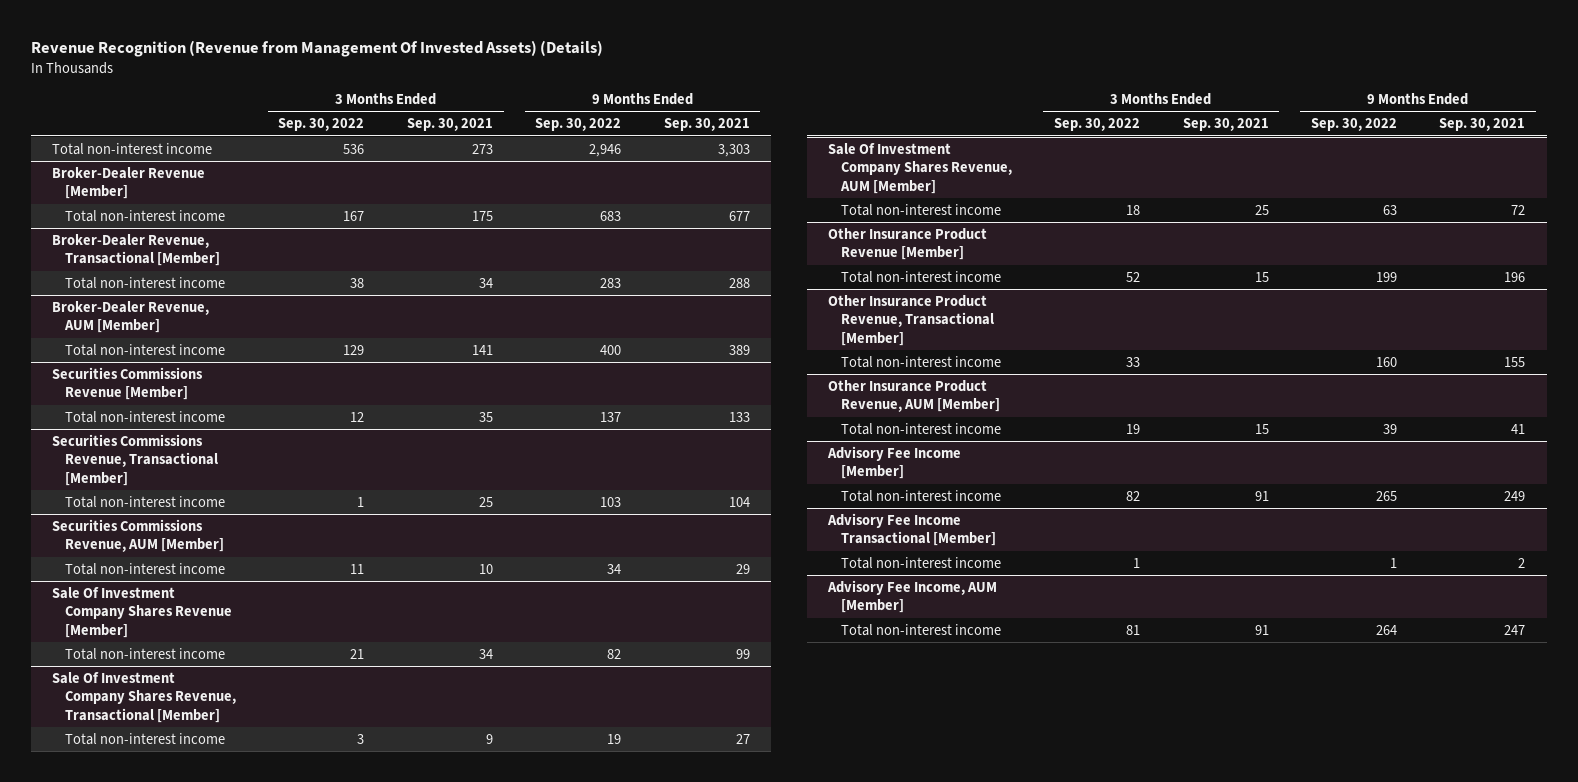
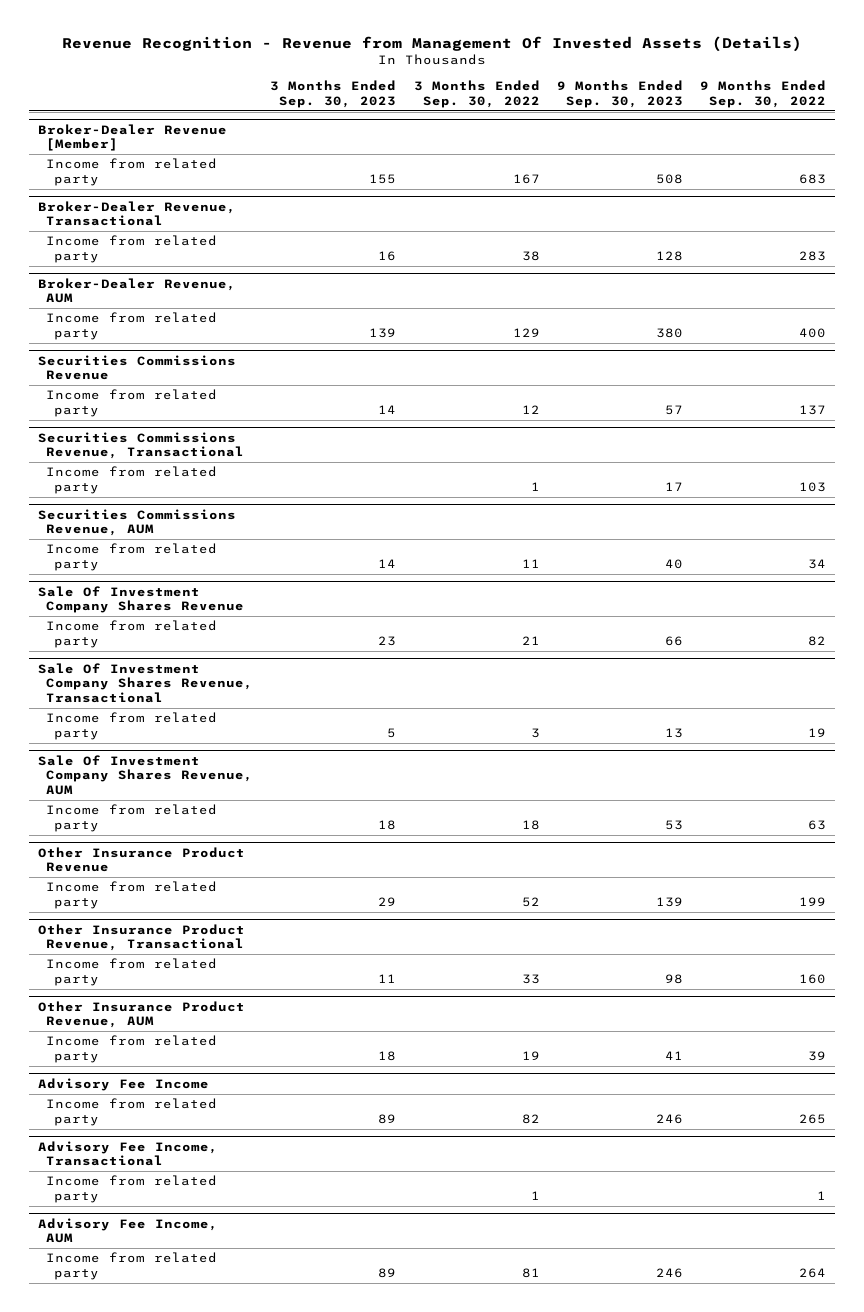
- Revenue Recognition (Revenue from Management Of Invested Assets) (Details)
+ Revenue Recognition - Revenue from Management Of Invested Assets (Details)
- | 3 Months Ended Sep. 30, 2022 | 3 Months Ended Sep. 30, 2021 | 9 Months Ended Sep. 30, 2022 | 9 Months Ended Sep. 30, 2021
+ | 3 Months Ended Sep. 30, 2023 | 3 Months Ended Sep. 30, 2022 | 9 Months Ended Sep. 30, 2023 | 9 Months Ended Sep. 30, 2022
- Total non-interest income | 536 | 273 | 2,946 | 3,303
@ Broker-Dealer Revenue [Member]
- Total non-interest income | 167 | 175 | 683 | 677
- Broker-Dealer Revenue, Transactional [Member]
- Total non-interest income | 38 | 34 | 283 | 288
- Broker-Dealer Revenue, AUM [Member]
- Total non-interest income | 129 | 141 | 400 | 389
- Securities Commissions Revenue [Member]
- Total non-interest income | 12 | 35 | 137 | 133
- Securities Commissions Revenue, Transactional [Member]
- Total non-interest income | 1 | 25 | 103 | 104
- Securities Commissions Revenue, AUM [Member]
- Total non-interest income | 11 | 10 | 34 | 29
- Sale Of Investment Company Shares Revenue [Member]
- Total non-interest income | 21 | 34 | 82 | 99
- Sale Of Investment Company Shares Revenue, Transactional [Member]
- Total non-interest income | 3 | 9 | 19 | 27
- Sale Of Investment Company Shares Revenue, AUM [Member]
- Total non-interest income | 18 | 25 | 63 | 72
- Other Insurance Product Revenue [Member]
- Total non-interest income | 52 | 15 | 199 | 196
- Other Insurance Product Revenue, Transactional [Member]
- Total non-interest income | 33 | | 160 | 155
- Other Insurance Product Revenue, AUM [Member]
- Total non-interest income | 19 | 15 | 39 | 41
- Advisory Fee Income [Member]
- Total non-interest income | 82 | 91 | 265 | 249
- Advisory Fee Income Transactional [Member]
- Total non-interest income | 1 | | 1 | 2
- Advisory Fee Income, AUM [Member]
- Total non-interest income | 81 | 91 | 264 | 247
@ Broker-Dealer Revenue [Member]
+ Income from related party | 155 | 167 | 508 | 683
+ Broker-Dealer Revenue, Transactional
+ Income from related party | 16 | 38 | 128 | 283
+ Broker-Dealer Revenue, AUM
+ Income from related party | 139 | 129 | 380 | 400
+ Securities Commissions Revenue
+ Income from related party | 14 | 12 | 57 | 137
+ Securities Commissions Revenue, Transactional
+ Income from related party | | 1 | 17 | 103
+ Securities Commissions Revenue, AUM
+ Income from related party | 14 | 11 | 40 | 34
+ Sale Of Investment Company Shares Revenue
+ Income from related party | 23 | 21 | 66 | 82
+ Sale Of Investment Company Shares Revenue, Transactional
+ Income from related party | 5 | 3 | 13 | 19
+ Sale Of Investment Company Shares Revenue, AUM
+ Income from related party | 18 | 18 | 53 | 63
+ Other Insurance Product Revenue
+ Income from related party | 29 | 52 | 139 | 199
+ Other Insurance Product Revenue, Transactional
+ Income from related party | 11 | 33 | 98 | 160
+ Other Insurance Product Revenue, AUM
+ Income from related party | 18 | 19 | 41 | 39
+ Advisory Fee Income
+ Income from related party | 89 | 82 | 246 | 265
+ Advisory Fee Income, Transactional
+ Income from related party | | 1 | | 1
+ Advisory Fee Income, AUM
+ Income from related party | 89 | 81 | 246 | 264

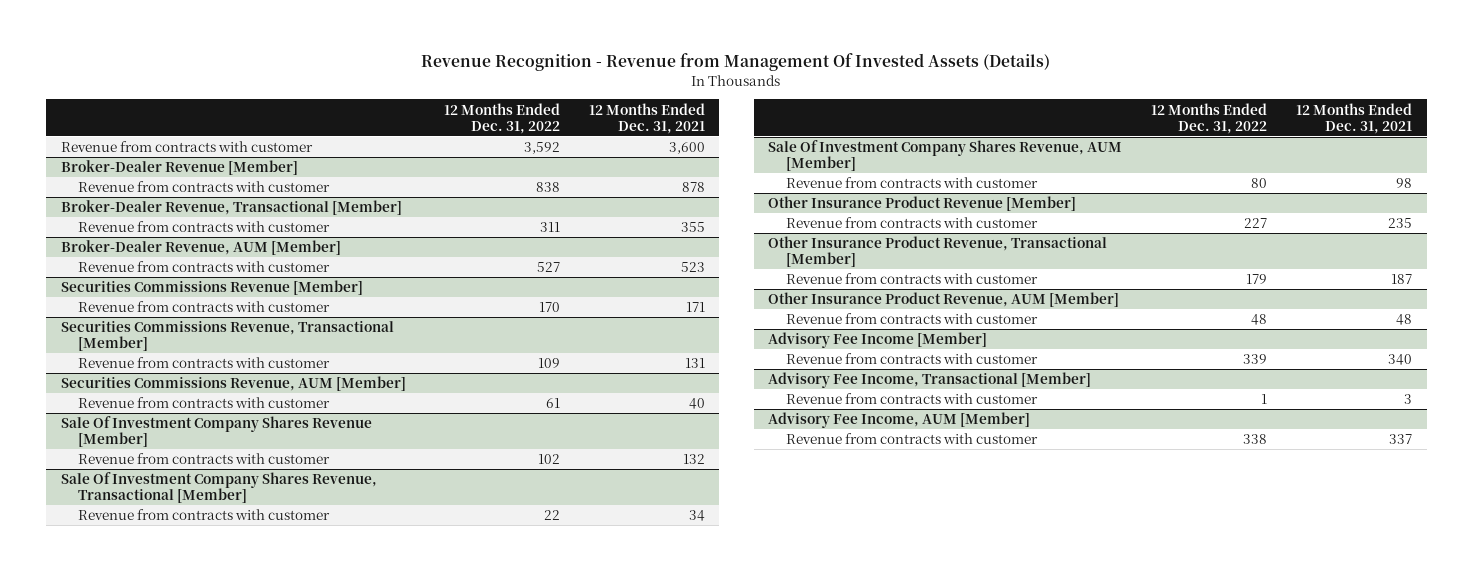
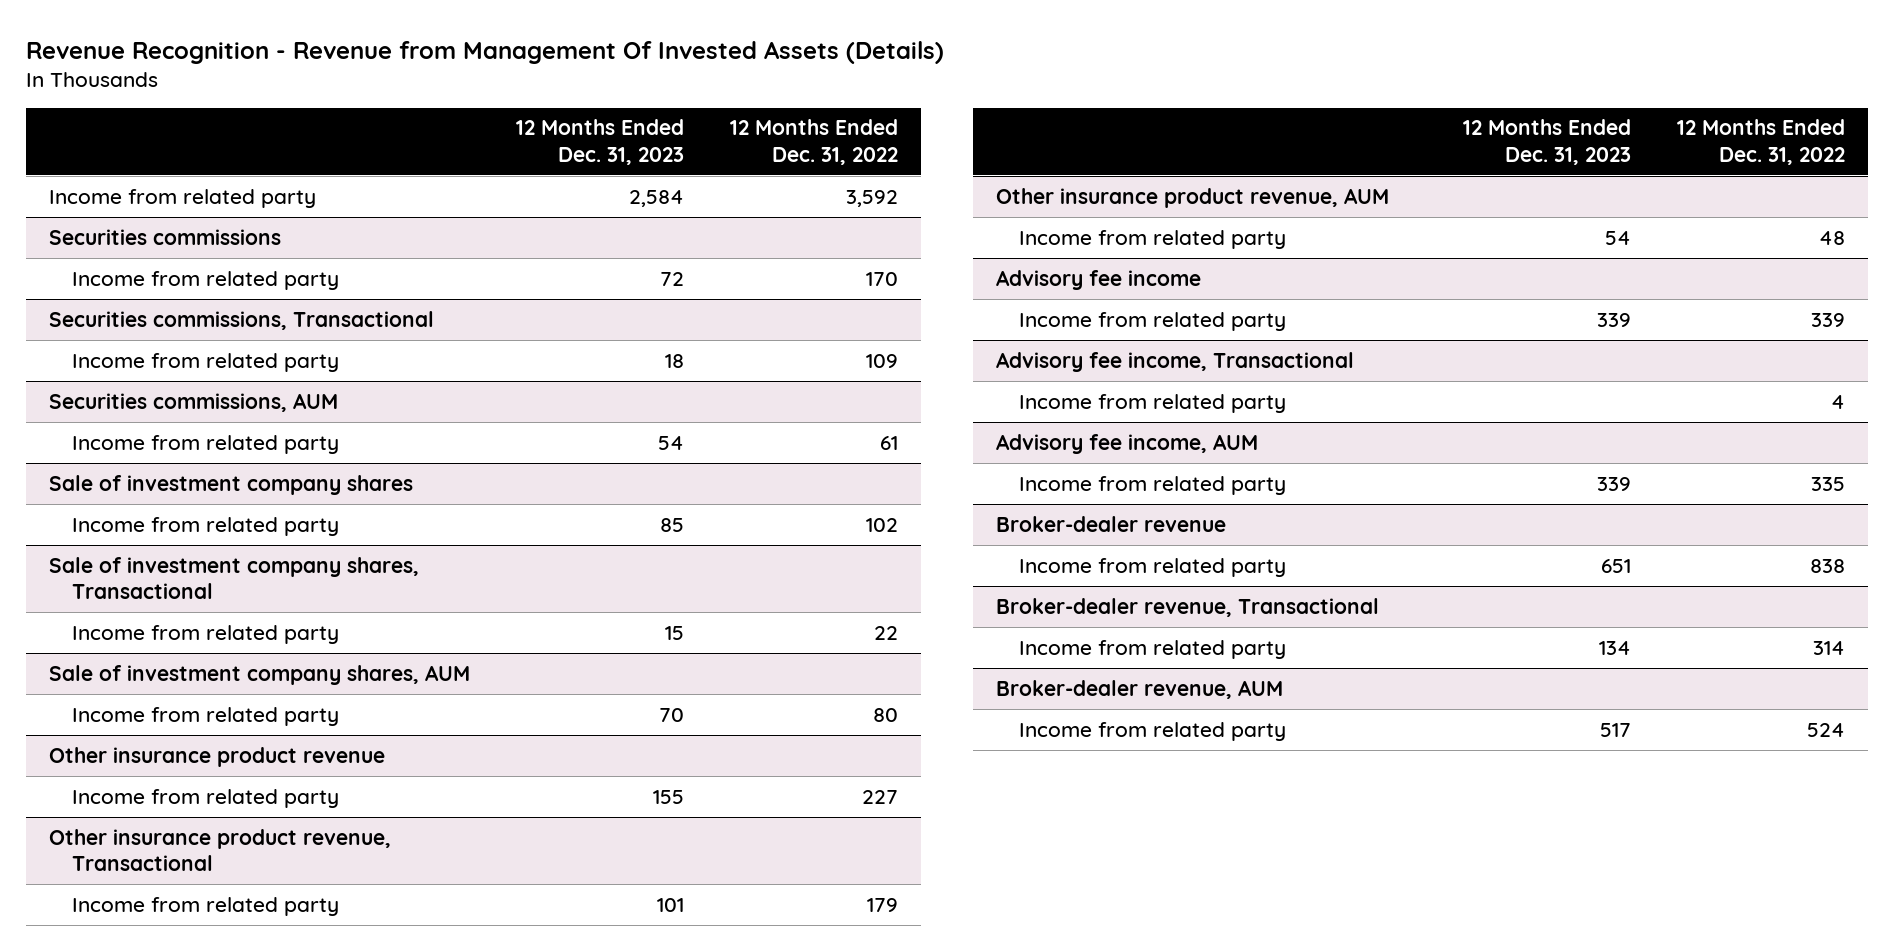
- | 12 Months Ended Dec. 31, 2022 | 12 Months Ended Dec. 31, 2021
+ | 12 Months Ended Dec. 31, 2023 | 12 Months Ended Dec. 31, 2022
- Revenue from contracts with customer | 3,592 | 3,600
- Broker-Dealer Revenue [Member]
- Revenue from contracts with customer | 838 | 878
- Broker-Dealer Revenue, Transactional [Member]
- Revenue from contracts with customer | 311 | 355
- Broker-Dealer Revenue, AUM [Member]
- Revenue from contracts with customer | 527 | 523
- Securities Commissions Revenue [Member]
- Revenue from contracts with customer | 170 | 171
- Securities Commissions Revenue, Transactional [Member]
- Revenue from contracts with customer | 109 | 131
- Securities Commissions Revenue, AUM [Member]
- Revenue from contracts with customer | 61 | 40
- Sale Of Investment Company Shares Revenue [Member]
- Revenue from contracts with customer | 102 | 132
- Sale Of Investment Company Shares Revenue, Transactional [Member]
- Revenue from contracts with customer | 22 | 34
- Sale Of Investment Company Shares Revenue, AUM [Member]
- Revenue from contracts with customer | 80 | 98
- Other Insurance Product Revenue [Member]
- Revenue from contracts with customer | 227 | 235
- Other Insurance Product Revenue, Transactional [Member]
- Revenue from contracts with customer | 179 | 187
- Other Insurance Product Revenue, AUM [Member]
- Revenue from contracts with customer | 48 | 48
- Advisory Fee Income [Member]
- Revenue from contracts with customer | 339 | 340
- Advisory Fee Income, Transactional [Member]
- Revenue from contracts with customer | 1 | 3
- Advisory Fee Income, AUM [Member]
- Revenue from contracts with customer | 338 | 337
+ Income from related party | 2,584 | 3,592
+ Securities commissions
+ Income from related party | 72 | 170
+ Securities commissions, Transactional
+ Income from related party | 18 | 109
+ Securities commissions, AUM
+ Income from related party | 54 | 61
+ Sale of investment company shares
+ Income from related party | 85 | 102
+ Sale of investment company shares, Transactional
+ Income from related party | 15 | 22
+ Sale of investment company shares, AUM
+ Income from related party | 70 | 80
+ Other insurance product revenue
+ Income from related party | 155 | 227
+ Other insurance product revenue, Transactional
+ Income from related party | 101 | 179
+ Other insurance product revenue, AUM
+ Income from related party | 54 | 48
+ Advisory fee income
+ Income from related party | 339 | 339
+ Advisory fee income, Transactional
+ Income from related party | | 4
+ Advisory fee income, AUM
+ Income from related party | 339 | 335
+ Broker-dealer revenue
+ Income from related party | 651 | 838
+ Broker-dealer revenue, Transactional
+ Income from related party | 134 | 314
+ Broker-dealer revenue, AUM
+ Income from related party | 517 | 524

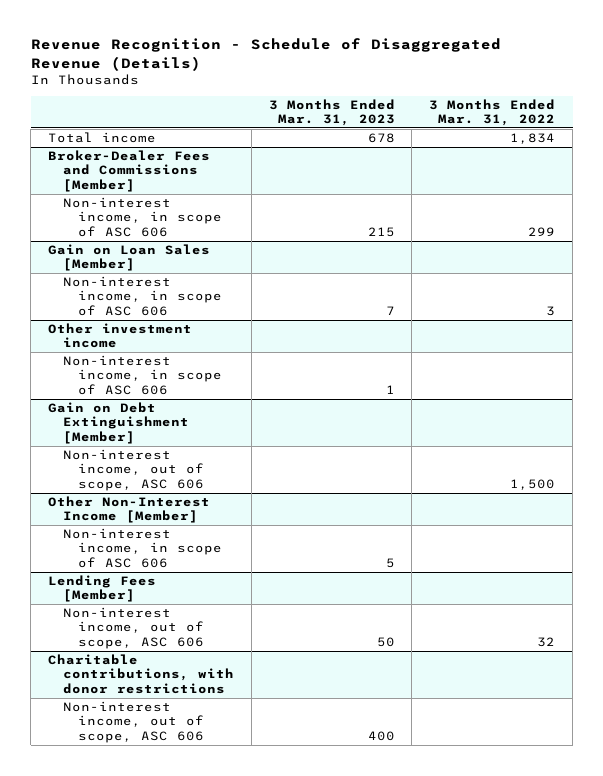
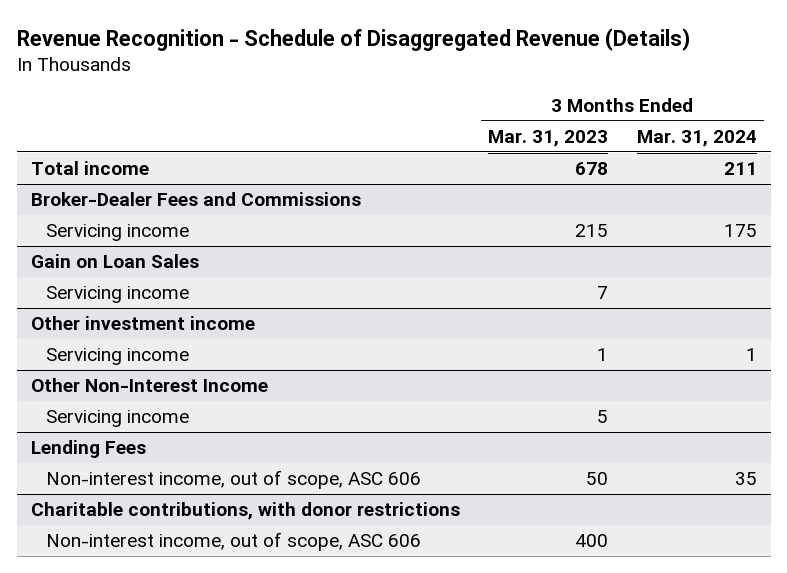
- | 3 Months Ended Mar. 31, 2023 | 3 Months Ended Mar. 31, 2022
+ | 3 Months Ended Mar. 31, 2023 | 3 Months Ended Mar. 31, 2024
- Broker-Dealer Fees and Commissions [Member]
- Non-interest income, in scope of ASC 606 | 215 | 299
- Gain on Loan Sales [Member]
- Non-interest income, in scope of ASC 606 | 7 | 3
+ Broker-Dealer Fees and Commissions
+ Servicing income | 215 | 175
+ Gain on Loan Sales
+ Servicing income | 7 |
@ Other investment income
- Non-interest income, in scope of ASC 606 | 1 |
- Gain on Debt Extinguishment [Member]
- Non-interest income, out of scope, ASC 606 | | 1,500
- Other Non-Interest Income [Member]
- Non-interest income, in scope of ASC 606 | 5 |
- Lending Fees [Member]
@ Other investment income
+ Servicing income | 1 | 1
+ Other Non-Interest Income
+ Servicing income | 5 |
+ Lending Fees

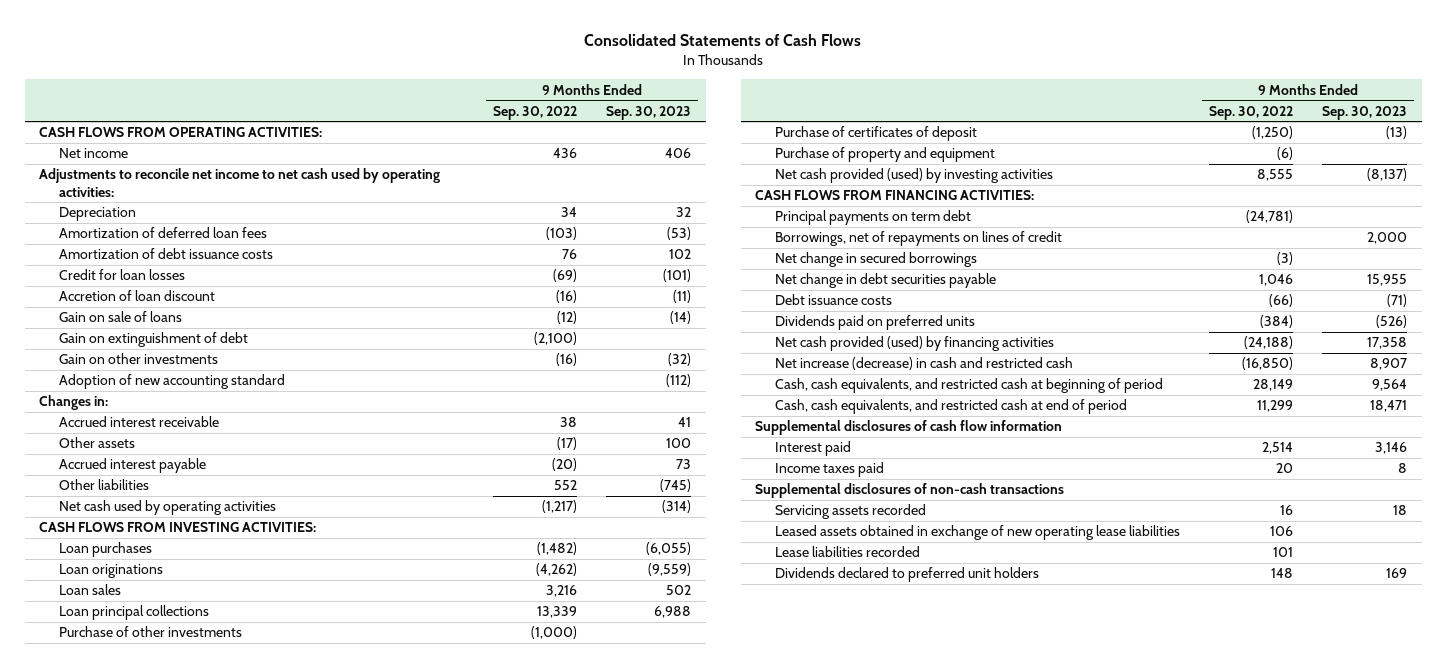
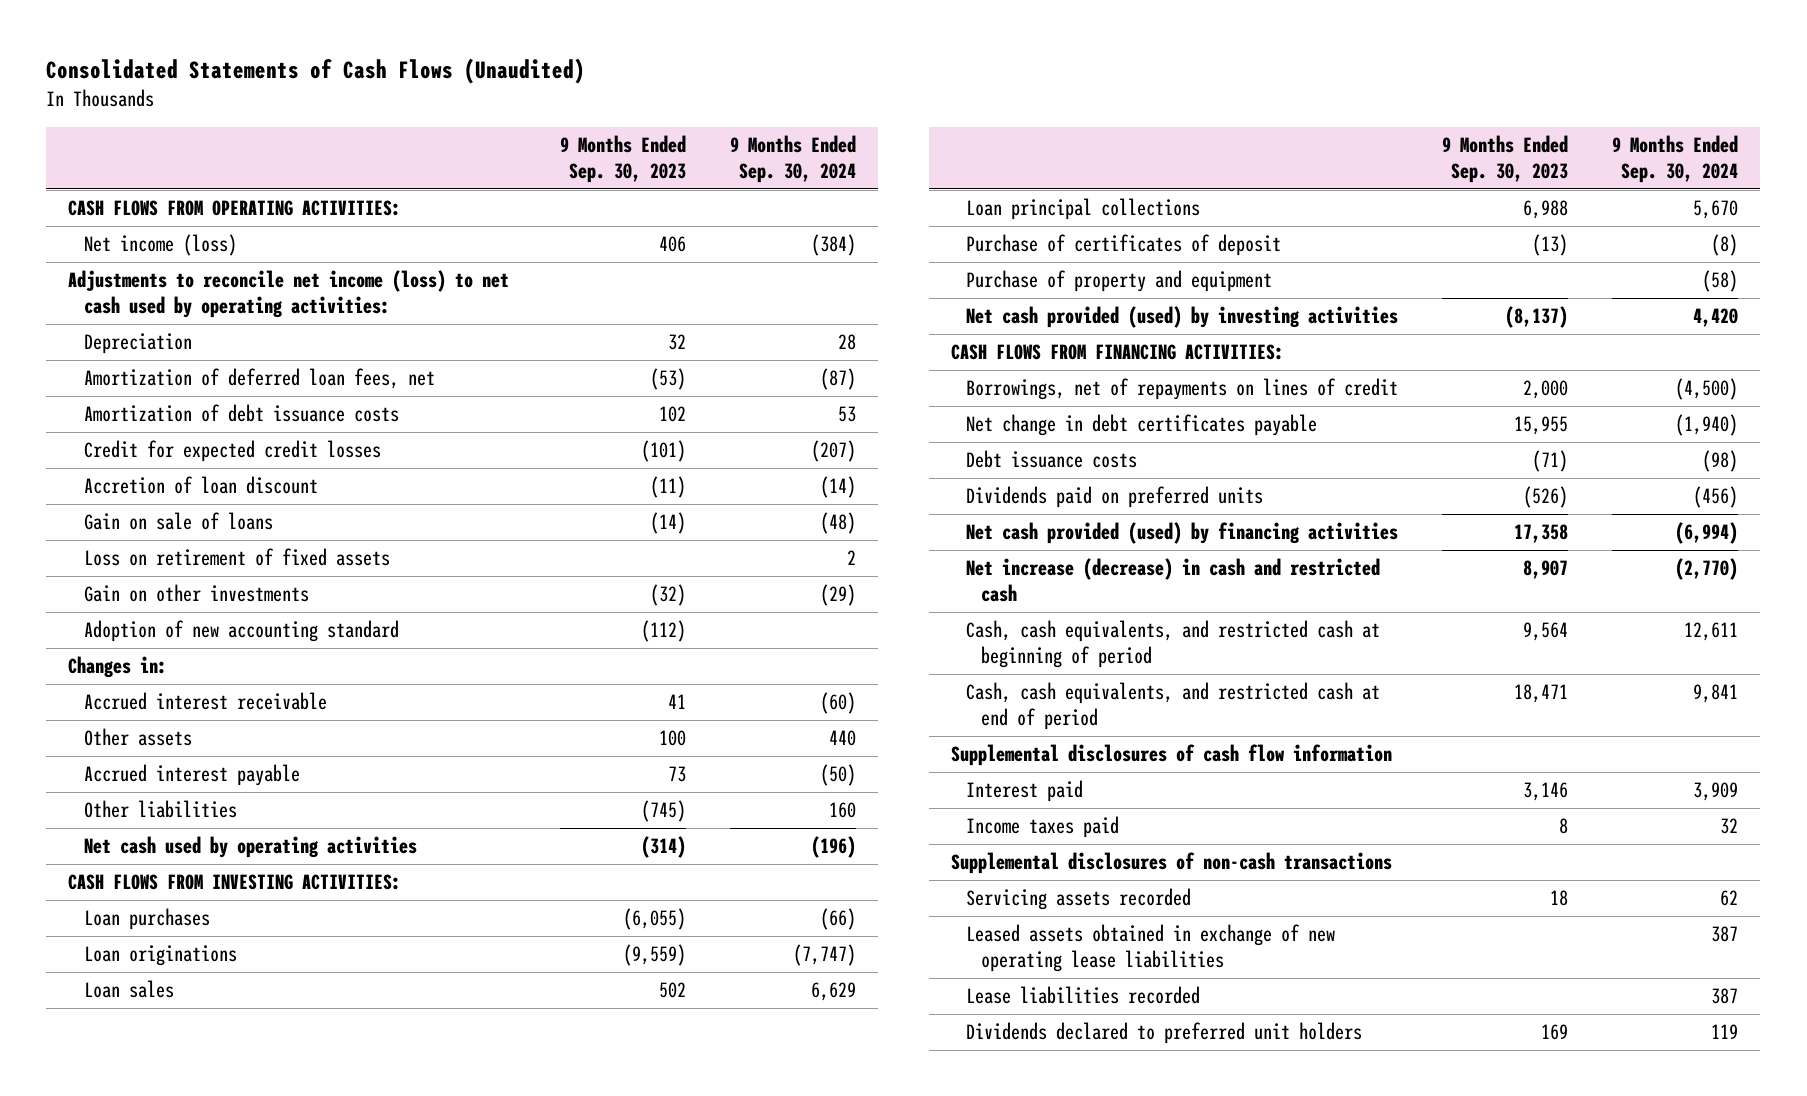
- Consolidated Statements of Cash Flows
+ Consolidated Statements of Cash Flows (Unaudited)
- | 9 Months Ended Sep. 30, 2022 | 9 Months Ended Sep. 30, 2023
+ | 9 Months Ended Sep. 30, 2023 | 9 Months Ended Sep. 30, 2024
- Net income | 436 | 406
- Adjustments to reconcile net income to net cash used by operating activities:
+ Net income (loss) | 406 | (384)
+ Adjustments to reconcile net income (loss) to net cash used by operating activities:
- Amortization of deferred loan fees | (103) | (53)
+ Amortization of deferred loan fees, net | (53) | (87)
- Credit for loan losses | (69) | (101)
+ Credit for expected credit losses | (101) | (207)
- Gain on extinguishment of debt | (2,100) |
+ Loss on retirement of fixed assets | | 2
- Purchase of other investments | (1,000) |
- Principal payments on term debt | (24,781) |
- Net change in secured borrowings | (3) |
- Net change in debt securities payable | 1,046 | 15,955
+ Net change in debt certificates payable | 15,955 | (1,940)

